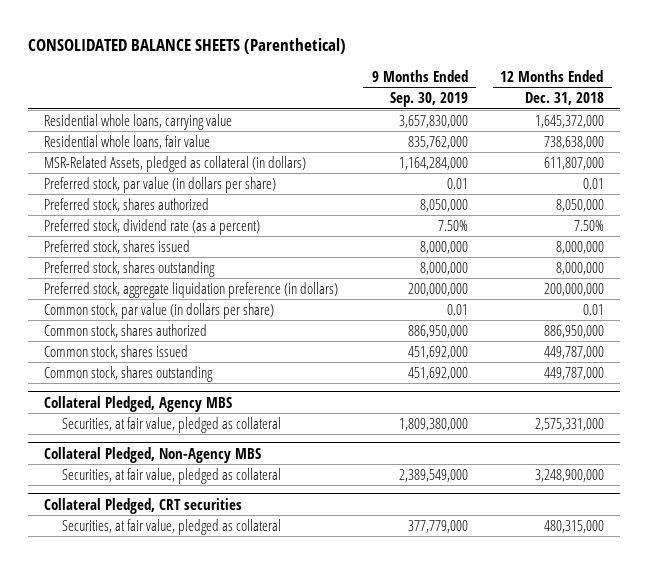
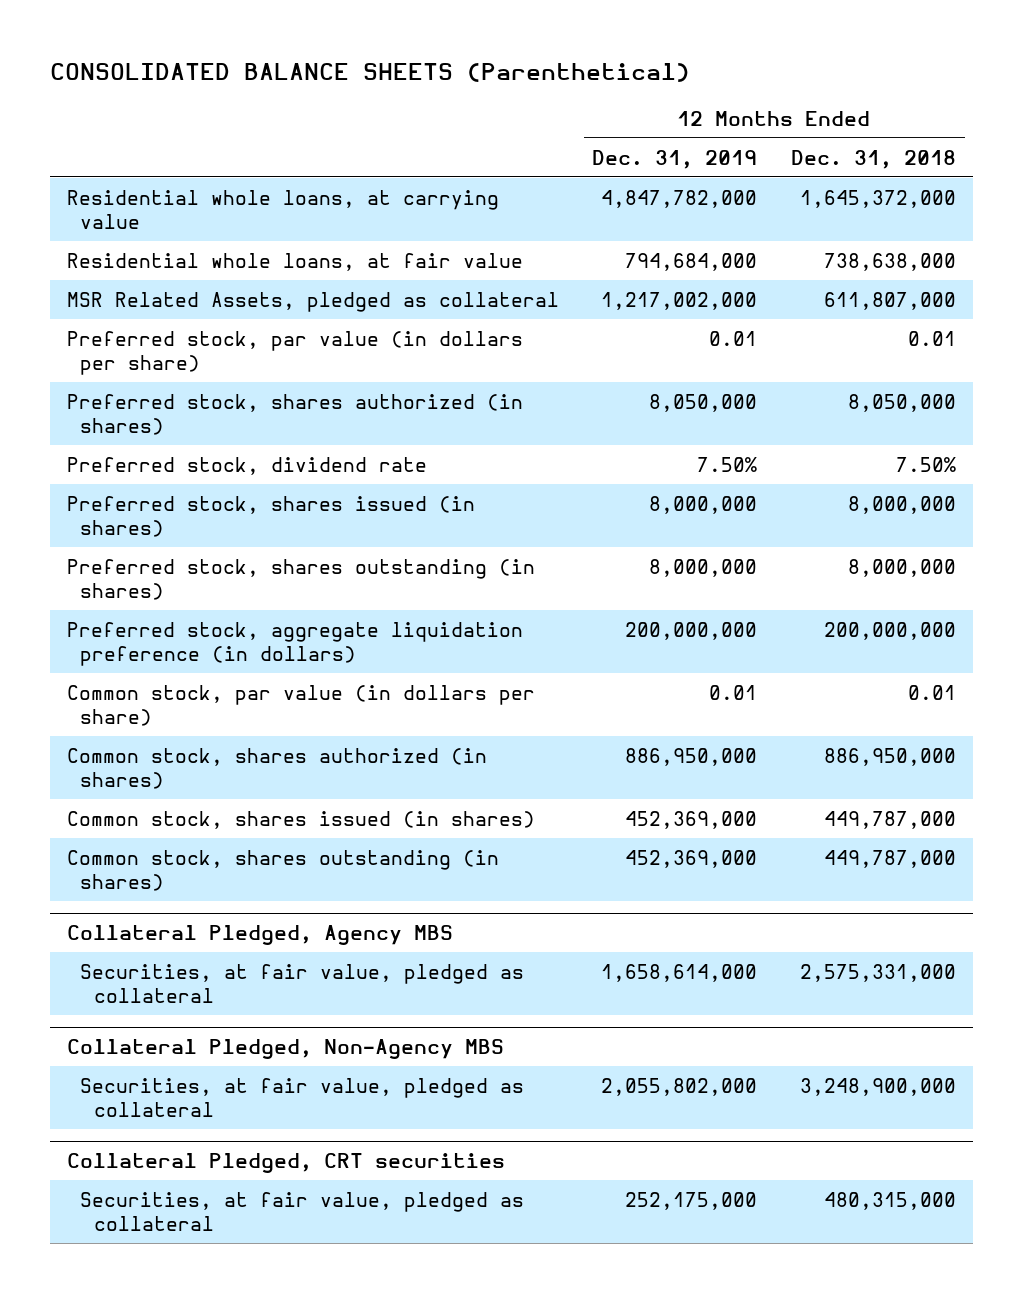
- | 9 Months Ended Sep. 30, 2019 | 12 Months Ended Dec. 31, 2018
+ | 12 Months Ended Dec. 31, 2019 | 12 Months Ended Dec. 31, 2018
- Residential whole loans, carrying value | 3,657,830,000 | 1,645,372,000
- Residential whole loans, fair value | 835,762,000 | 738,638,000
- MSR-Related Assets, pledged as collateral (in dollars) | 1,164,284,000 | 611,807,000
+ Residential whole loans, at carrying value | 4,847,782,000 | 1,645,372,000
+ Residential whole loans, at fair value | 794,684,000 | 738,638,000
+ MSR Related Assets, pledged as collateral | 1,217,002,000 | 611,807,000
- Preferred stock, shares authorized | 8,050,000 | 8,050,000
- Preferred stock, dividend rate (as a percent) | 7.50% | 7.50%
- Preferred stock, shares issued | 8,000,000 | 8,000,000
- Preferred stock, shares outstanding | 8,000,000 | 8,000,000
+ Preferred stock, shares authorized (in shares) | 8,050,000 | 8,050,000
+ Preferred stock, dividend rate | 7.50% | 7.50%
+ Preferred stock, shares issued (in shares) | 8,000,000 | 8,000,000
+ Preferred stock, shares outstanding (in shares) | 8,000,000 | 8,000,000
- Common stock, shares authorized | 886,950,000 | 886,950,000
- Common stock, shares issued | 451,692,000 | 449,787,000
- Common stock, shares outstanding | 451,692,000 | 449,787,000
+ Common stock, shares authorized (in shares) | 886,950,000 | 886,950,000
+ Common stock, shares issued (in shares) | 452,369,000 | 449,787,000
+ Common stock, shares outstanding (in shares) | 452,369,000 | 449,787,000

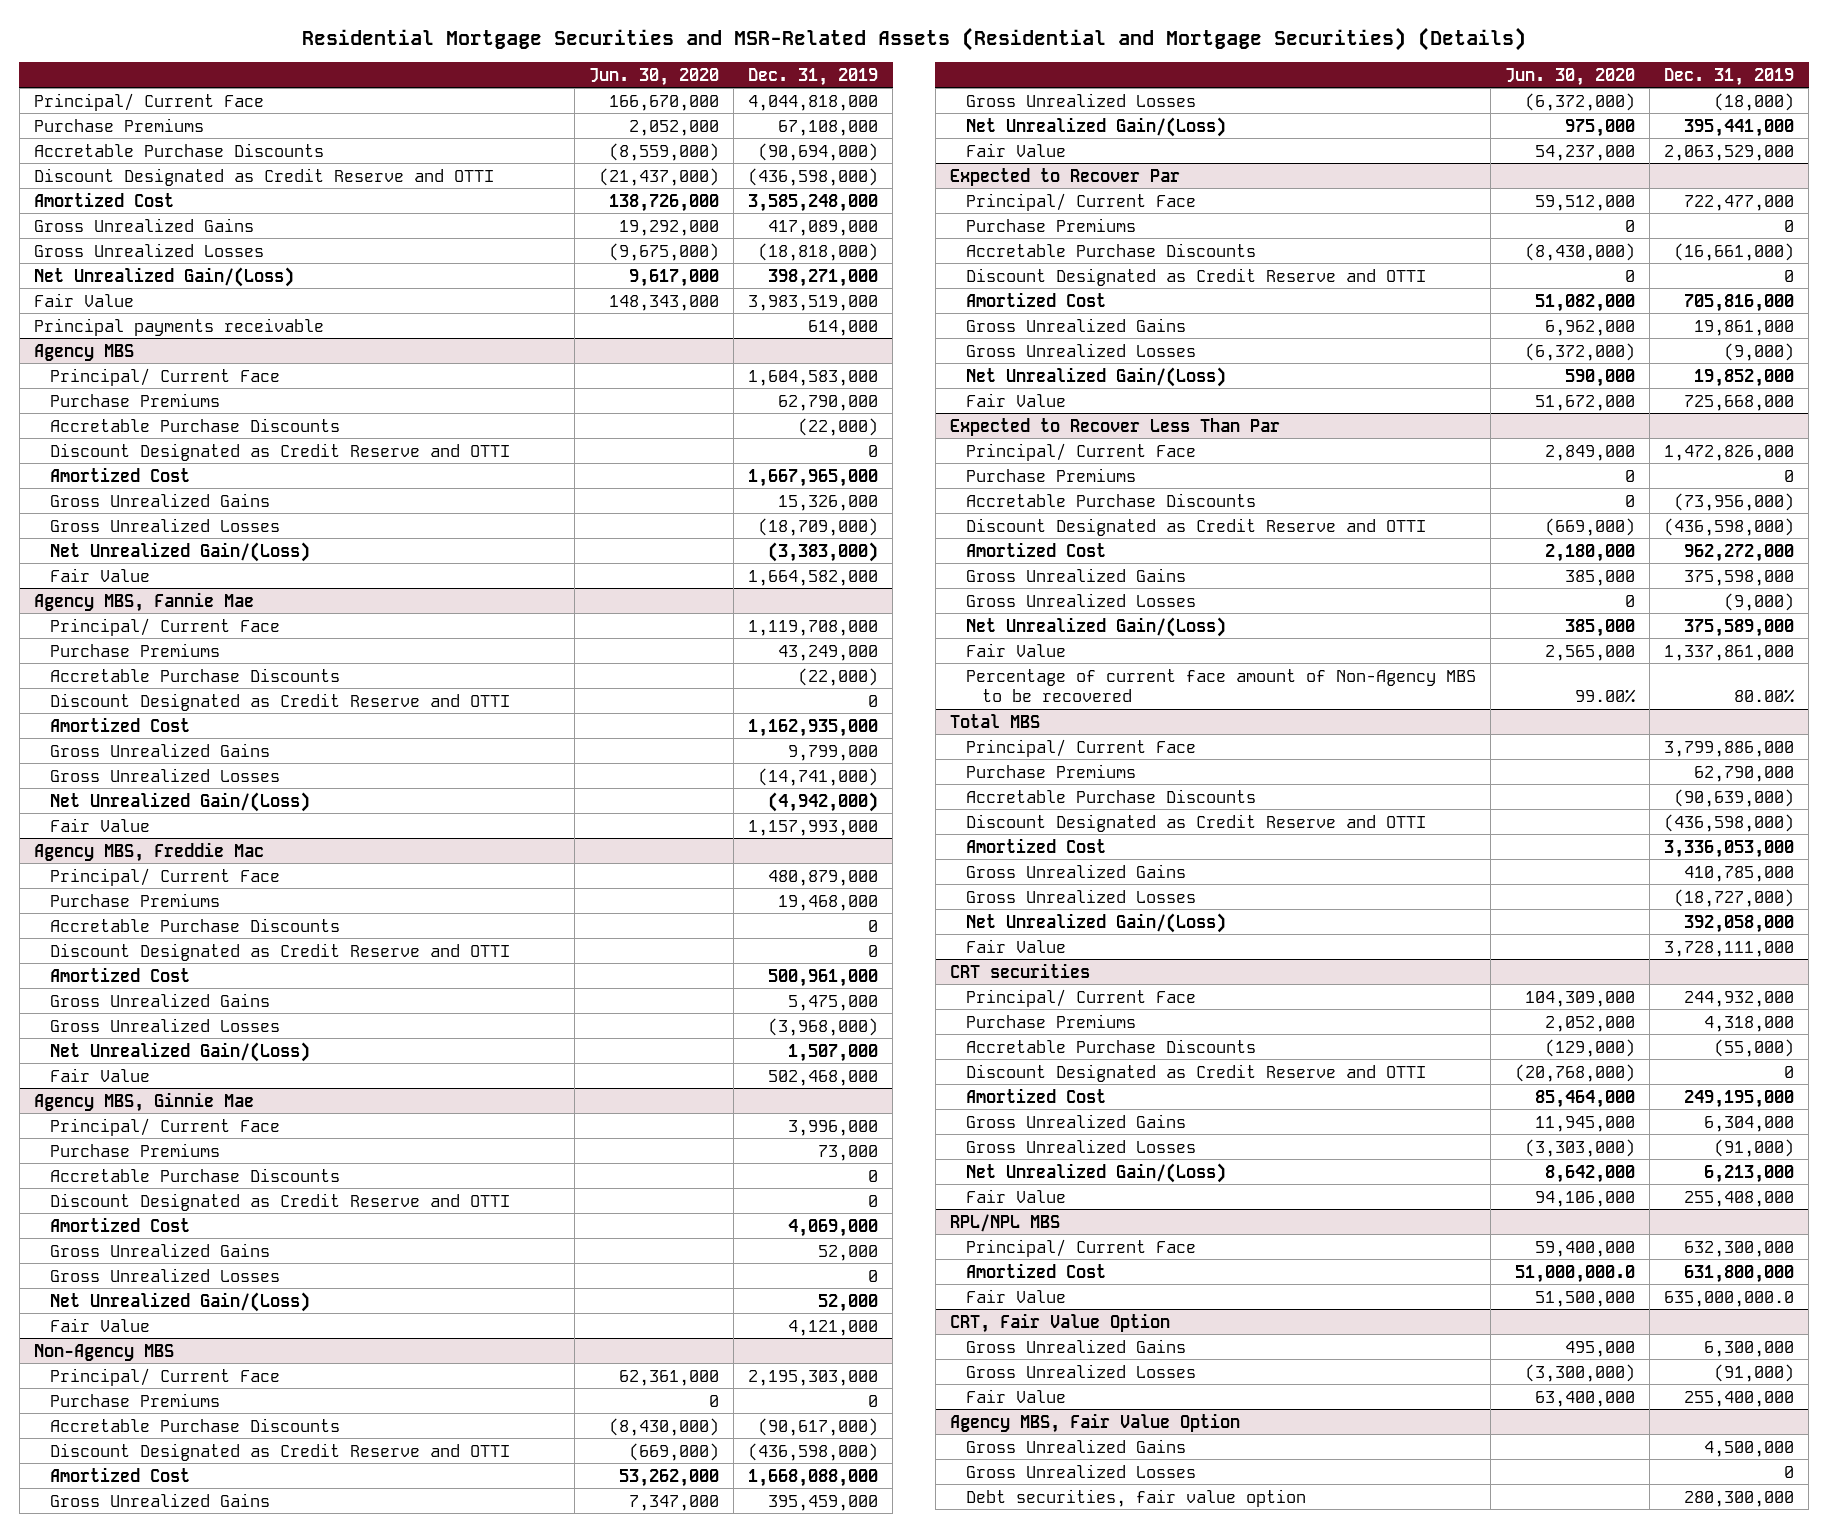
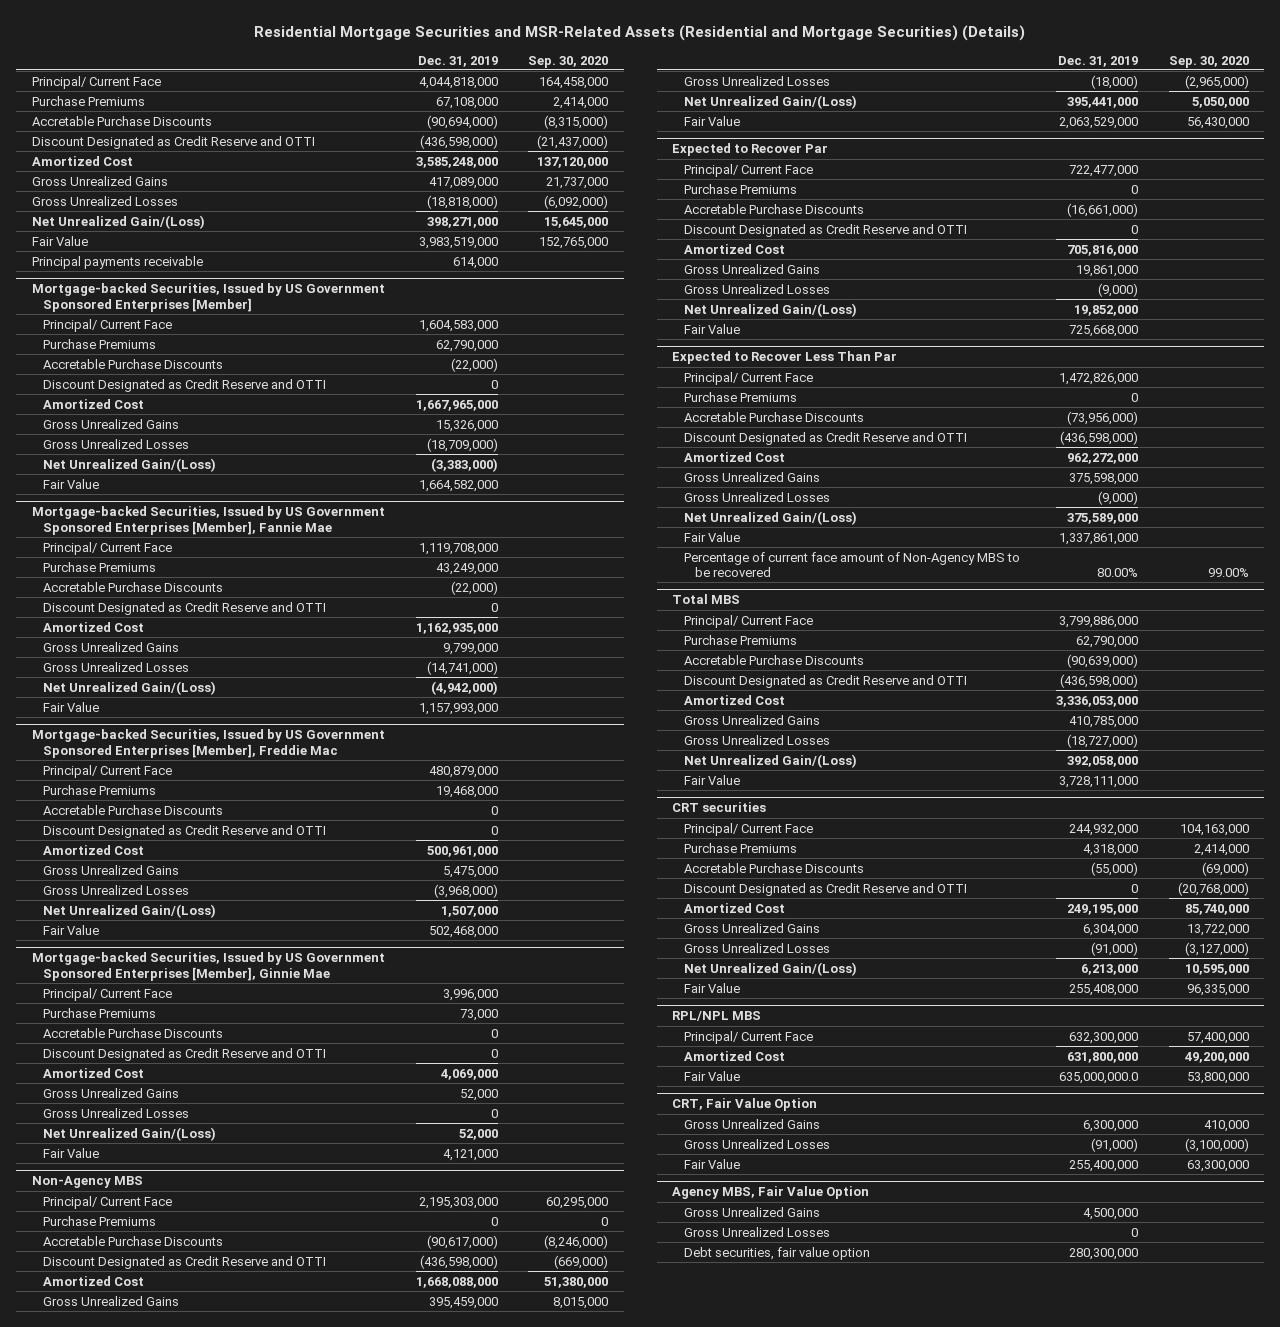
- | Jun. 30, 2020 | Dec. 31, 2019
+ | Dec. 31, 2019 | Sep. 30, 2020
- Agency MBS
+ Mortgage-backed Securities, Issued by US Government Sponsored Enterprises [Member]
- Agency MBS, Fannie Mae
+ Mortgage-backed Securities, Issued by US Government Sponsored Enterprises [Member], Fannie Mae
- Agency MBS, Freddie Mac
+ Mortgage-backed Securities, Issued by US Government Sponsored Enterprises [Member], Freddie Mac
- Agency MBS, Ginnie Mae
+ Mortgage-backed Securities, Issued by US Government Sponsored Enterprises [Member], Ginnie Mae

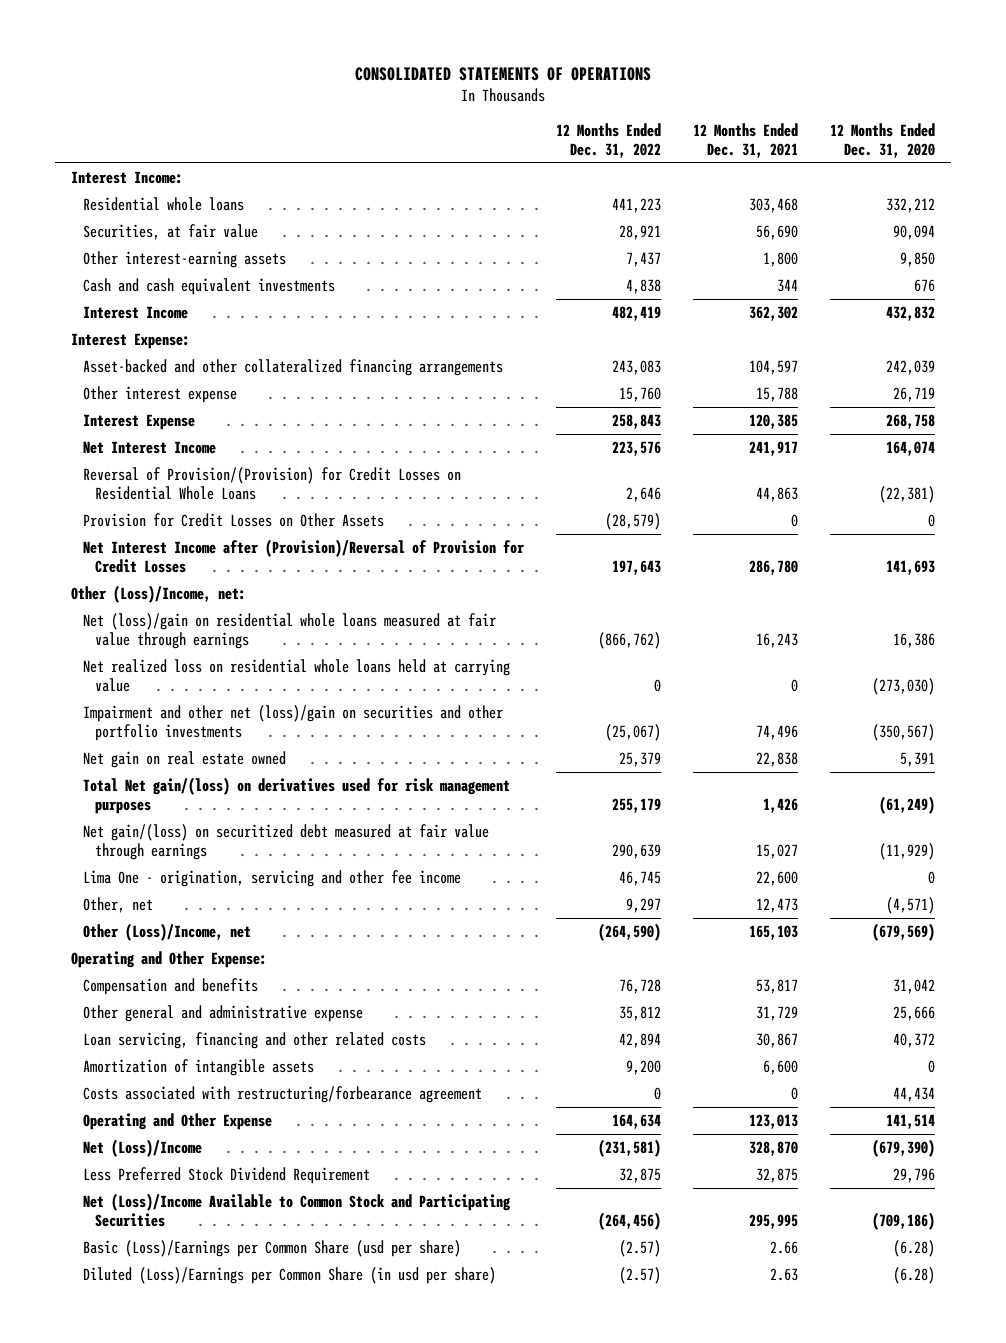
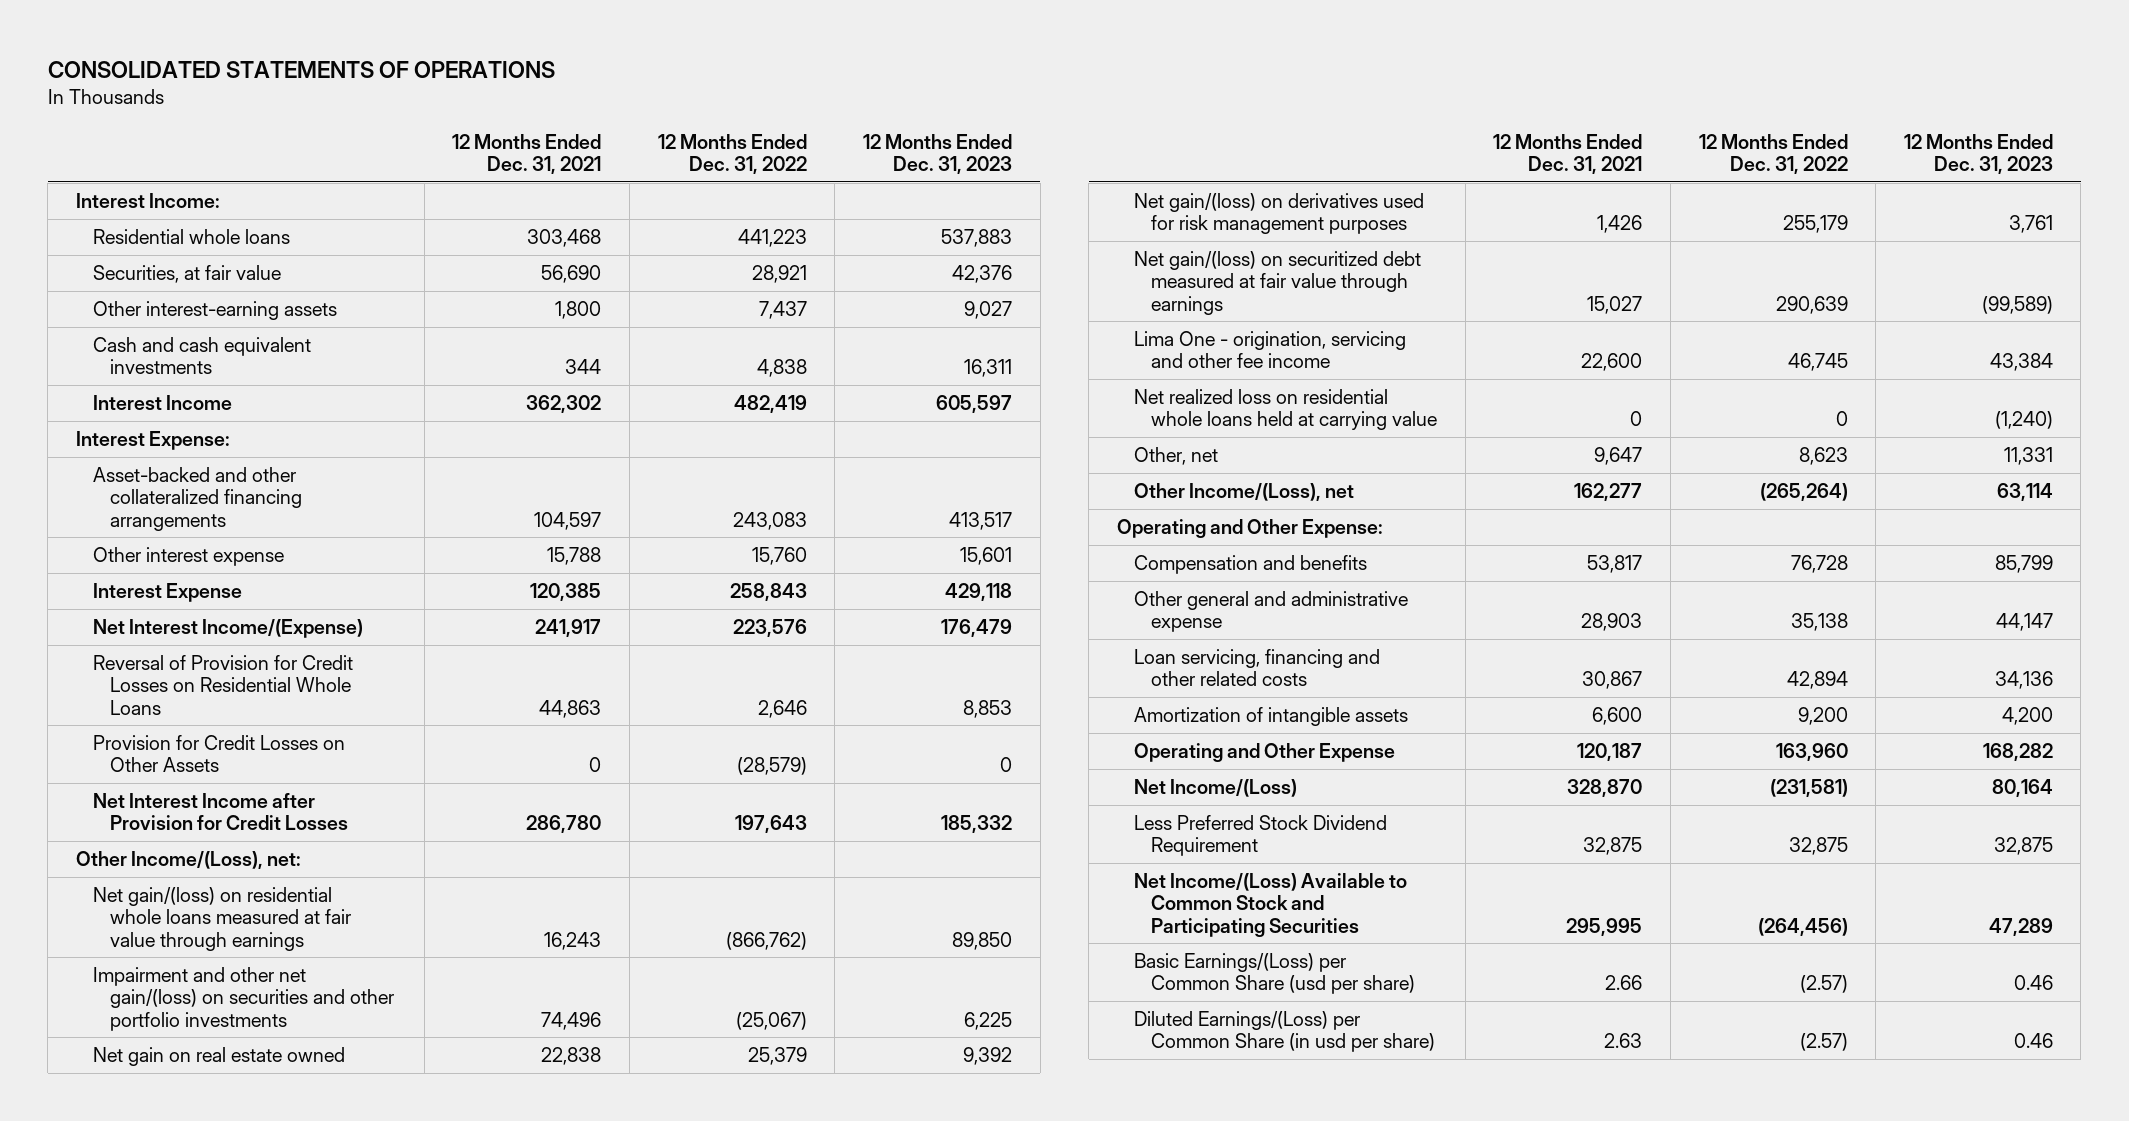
- | 12 Months Ended Dec. 31, 2022 | 12 Months Ended Dec. 31, 2021 | 12 Months Ended Dec. 31, 2020
+ | 12 Months Ended Dec. 31, 2021 | 12 Months Ended Dec. 31, 2022 | 12 Months Ended Dec. 31, 2023
- Net Interest Income | 223,576 | 241,917 | 164,074
- Reversal of Provision/(Provision) for Credit Losses on Residential Whole Loans | 2,646 | 44,863 | (22,381)
+ Net Interest Income/(Expense) | 241,917 | 223,576 | 176,479
+ Reversal of Provision for Credit Losses on Residential Whole Loans | 44,863 | 2,646 | 8,853
- Net Interest Income after (Provision)/Reversal of Provision for Credit Losses | 197,643 | 286,780 | 141,693
- Other (Loss)/Income, net:
- Net (loss)/gain on residential whole loans measured at fair value through earnings | (866,762) | 16,243 | 16,386
- Impairment and other net (loss)/gain on securities and other portfolio investments | (25,067) | 74,496 | (350,567)
+ Net Interest Income after Provision for Credit Losses | 286,780 | 197,643 | 185,332
+ Other Income/(Loss), net:
+ Net gain/(loss) on residential whole loans measured at fair value through earnings | 16,243 | (866,762) | 89,850
+ Impairment and other net gain/(loss) on securities and other portfolio investments | 74,496 | (25,067) | 6,225
- Total Net gain/(loss) on derivatives used for risk management purposes | 255,179 | 1,426 | (61,249)
+ Net gain/(loss) on derivatives used for risk management purposes | 1,426 | 255,179 | 3,761
- Other, net | 9,297 | 12,473 | (4,571)
- Other (Loss)/Income, net | (264,590) | 165,103 | (679,569)
moved down: Net realized loss on residential whole loans held at carrying value | 0 | 0 | (1,240)
+ Other, net | 9,647 | 8,623 | 11,331
+ Other Income/(Loss), net | 162,277 | (265,264) | 63,114
- Other general and administrative expense | 35,812 | 31,729 | 25,666
+ Other general and administrative expense | 28,903 | 35,138 | 44,147
- Costs associated with restructuring/forbearance agreement | 0 | 0 | 44,434
- Operating and Other Expense | 164,634 | 123,013 | 141,514
- Net (Loss)/Income | (231,581) | 328,870 | (679,390)
+ Operating and Other Expense | 120,187 | 163,960 | 168,282
+ Net Income/(Loss) | 328,870 | (231,581) | 80,164
- Net (Loss)/Income Available to Common Stock and Participating Securities | (264,456) | 295,995 | (709,186)
- Basic (Loss)/Earnings per Common Share (usd per share) | (2.57) | 2.66 | (6.28)
- Diluted (Loss)/Earnings per Common Share (in usd per share) | (2.57) | 2.63 | (6.28)
+ Net Income/(Loss) Available to Common Stock and Participating Securities | 295,995 | (264,456) | 47,289
+ Basic Earnings/(Loss) per Common Share (usd per share) | 2.66 | (2.57) | 0.46
+ Diluted Earnings/(Loss) per Common Share (in usd per share) | 2.63 | (2.57) | 0.46

